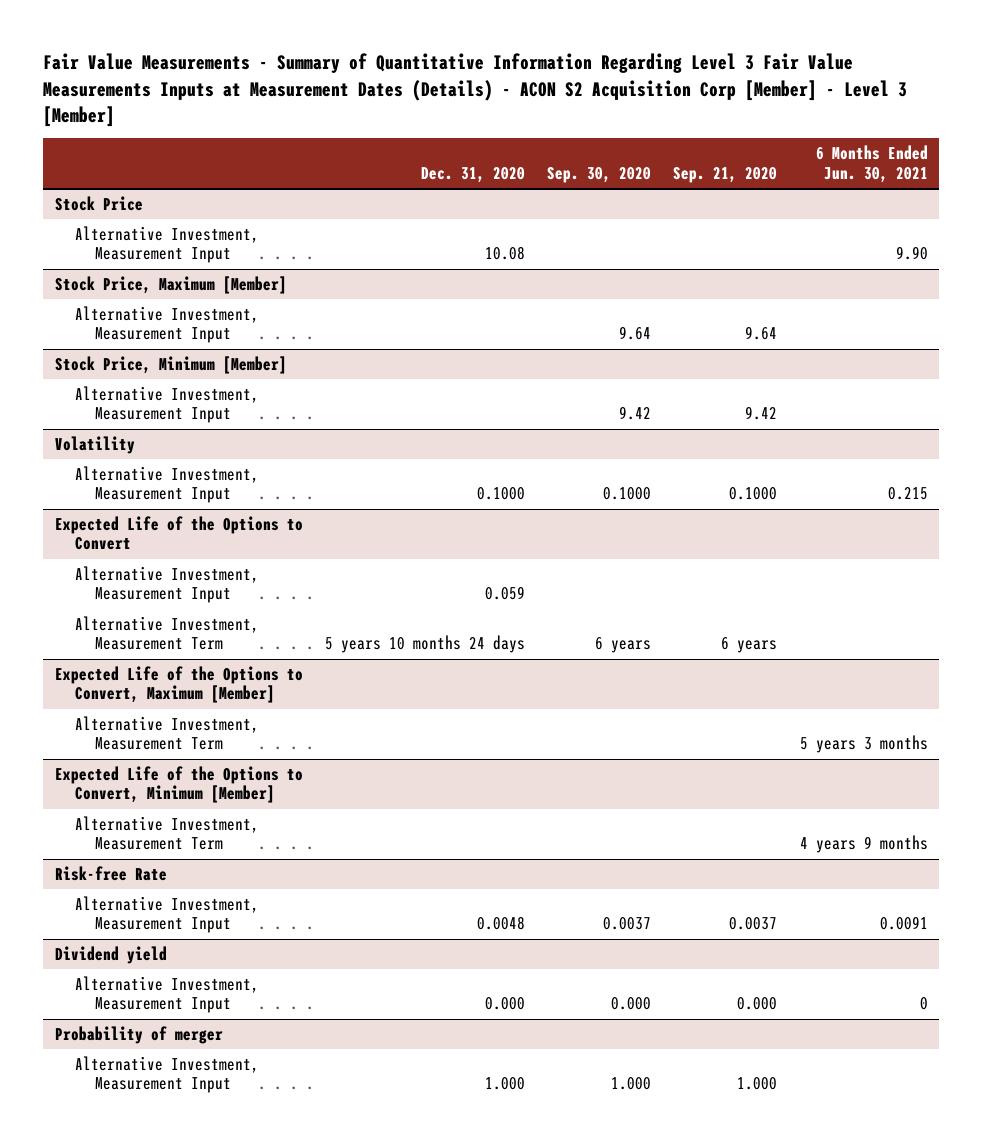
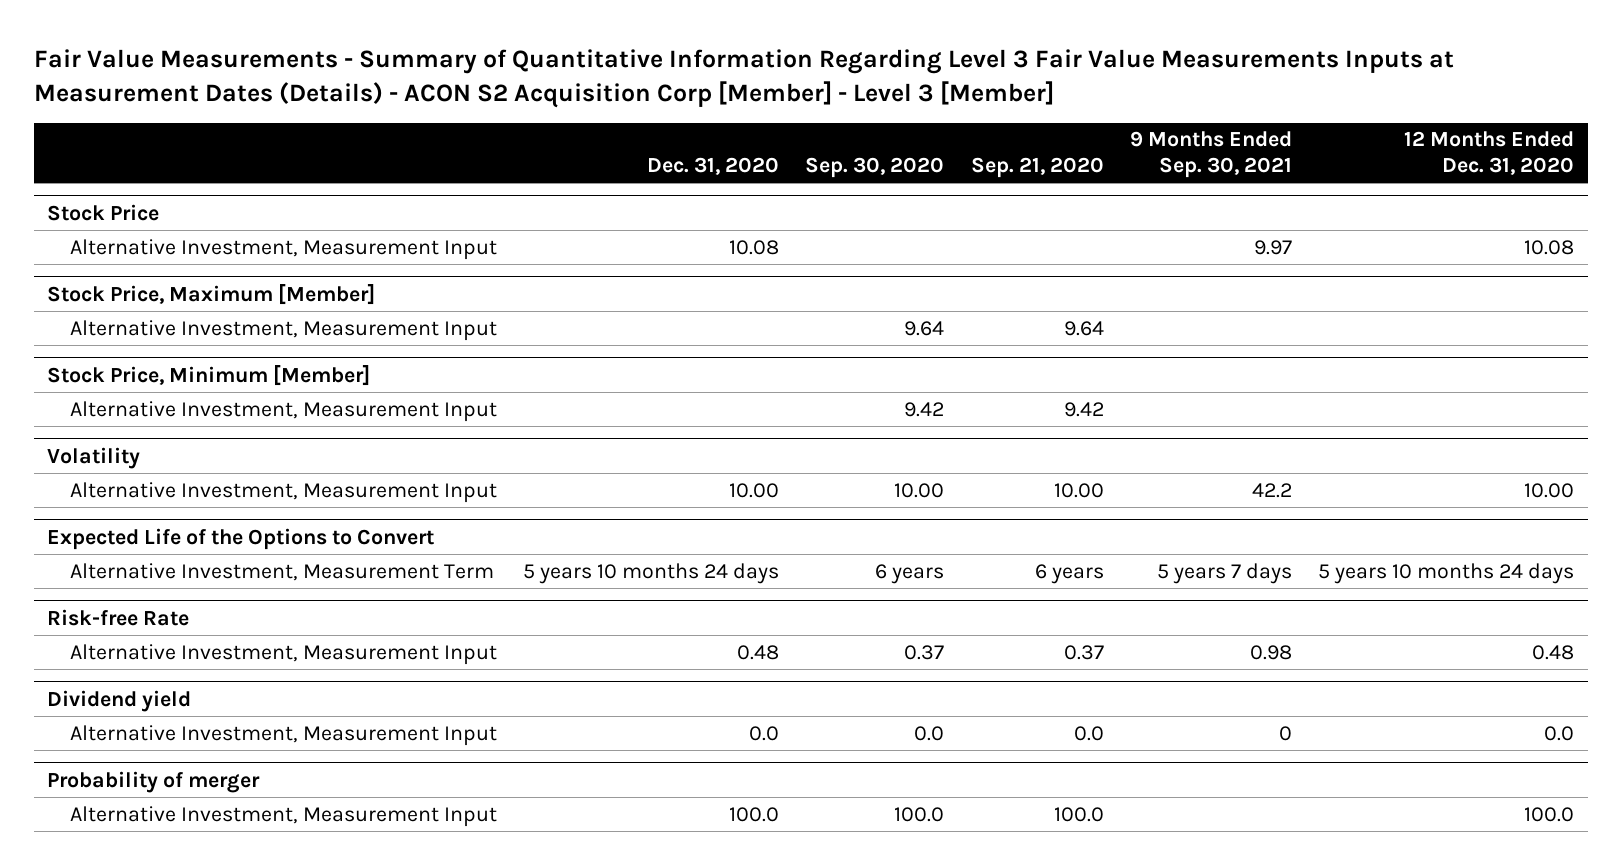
- | Dec. 31, 2020 | Sep. 30, 2020 | Sep. 21, 2020 | 6 Months Ended Jun. 30, 2021
+ | Dec. 31, 2020 | Sep. 30, 2020 | Sep. 21, 2020 | 9 Months Ended Sep. 30, 2021 | 12 Months Ended Dec. 31, 2020
@ Volatility
- Alternative Investment, Measurement Input | 0.1000 | 0.1000 | 0.1000 | 0.215
+ Alternative Investment, Measurement Input | 10.00 | 10.00 | 10.00 | 42.2 | 10.00
@ Expected Life of the Options to Convert
- Alternative Investment, Measurement Input | 0.059 | | |
- Expected Life of the Options to Convert, Maximum [Member]
- Alternative Investment, Measurement Term | | | | 5 years 3 months
- Expected Life of the Options to Convert, Minimum [Member]
- Alternative Investment, Measurement Term | | | | 4 years 9 months
@ Risk-free Rate
- Alternative Investment, Measurement Input | 0.0048 | 0.0037 | 0.0037 | 0.0091
+ Alternative Investment, Measurement Input | 0.48 | 0.37 | 0.37 | 0.98 | 0.48
@ Dividend yield
- Alternative Investment, Measurement Input | 0.000 | 0.000 | 0.000 | 0
+ Alternative Investment, Measurement Input | 0.0 | 0.0 | 0.0 | 0 | 0.0
@ Probability of merger
- Alternative Investment, Measurement Input | 1.000 | 1.000 | 1.000 |
+ Alternative Investment, Measurement Input | 100.0 | 100.0 | 100.0 | | 100.0

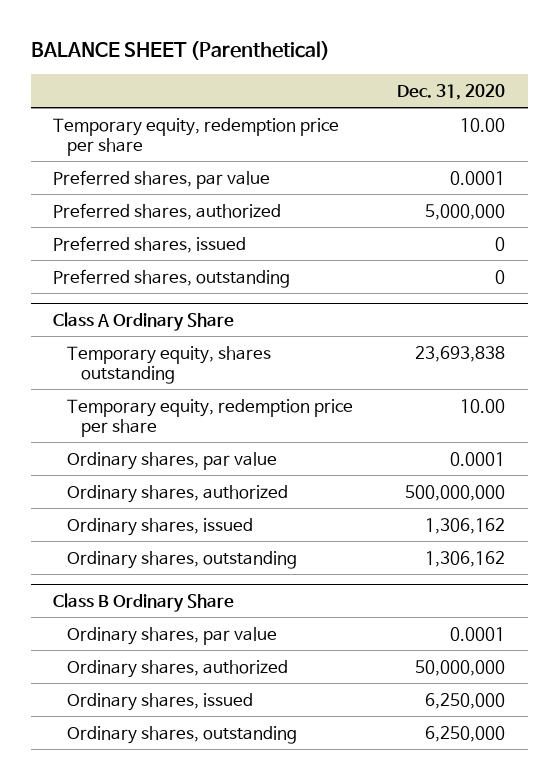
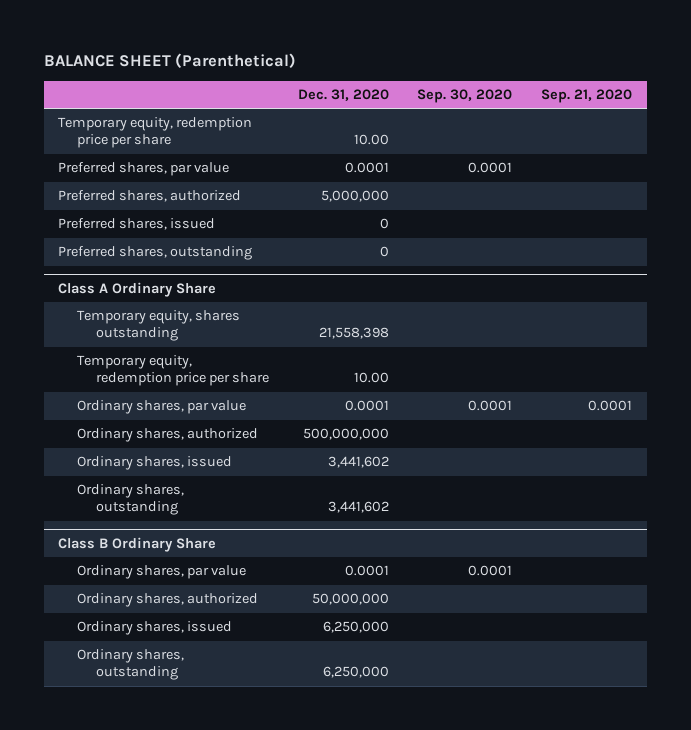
- | Dec. 31, 2020
+ | Dec. 31, 2020 | Sep. 30, 2020 | Sep. 21, 2020
@ Class A Ordinary Share
- Temporary equity, shares outstanding | 23,693,838
+ Temporary equity, shares outstanding | 21,558,398 | |
- Ordinary shares, issued | 1,306,162
- Ordinary shares, outstanding | 1,306,162
+ Ordinary shares, issued | 3,441,602 | |
+ Ordinary shares, outstanding | 3,441,602 | |

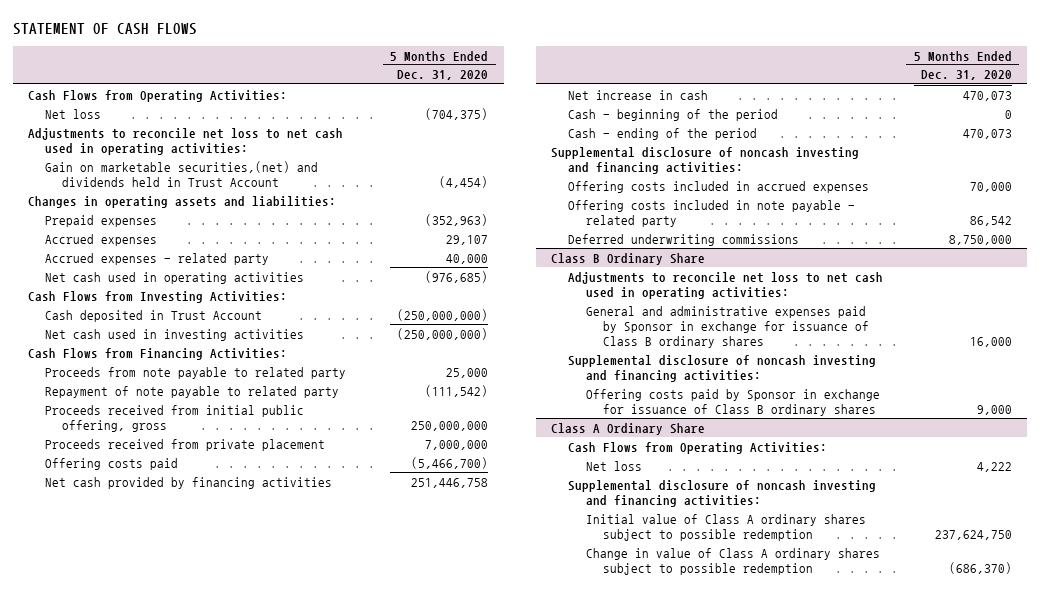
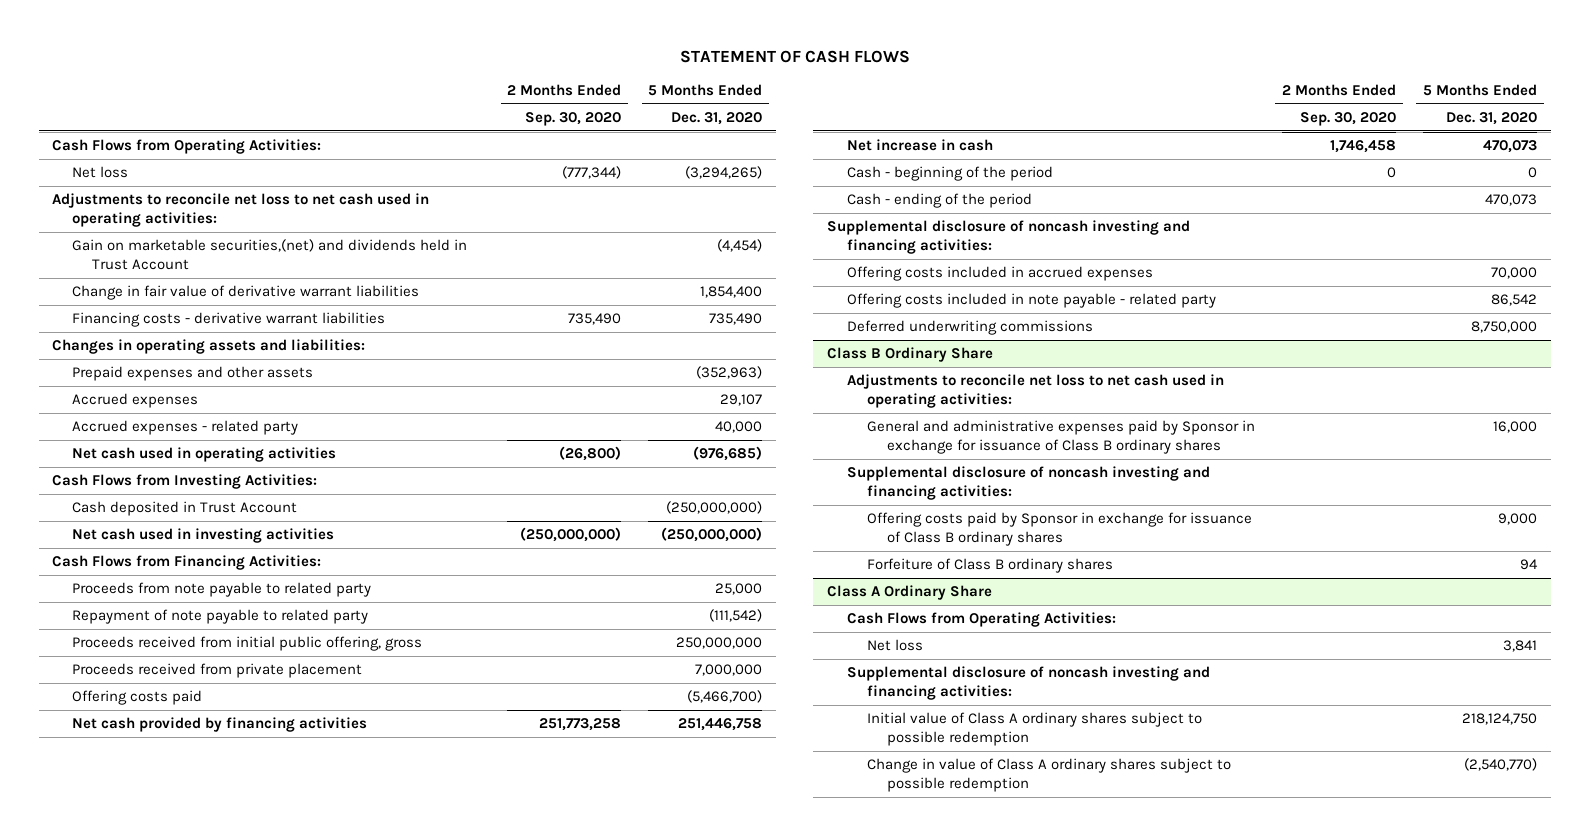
- | 5 Months Ended Dec. 31, 2020
+ | 2 Months Ended Sep. 30, 2020 | 5 Months Ended Dec. 31, 2020
- Net loss | (704,375)
+ Net loss | (777,344) | (3,294,265)
+ Change in fair value of derivative warrant liabilities | | 1,854,400
+ Financing costs - derivative warrant liabilities | 735,490 | 735,490
- Prepaid expenses | (352,963)
+ Prepaid expenses and other assets | | (352,963)
@ Class B Ordinary Share
+ Forfeiture of Class B ordinary shares | | 94
@ Class A Ordinary Share
- Net loss | 4,222
+ Net loss | | 3,841
- Initial value of Class A ordinary shares subject to possible redemption | 237,624,750
- Change in value of Class A ordinary shares subject to possible redemption | (686,370)
+ Initial value of Class A ordinary shares subject to possible redemption | | 218,124,750
+ Change in value of Class A ordinary shares subject to possible redemption | | (2,540,770)

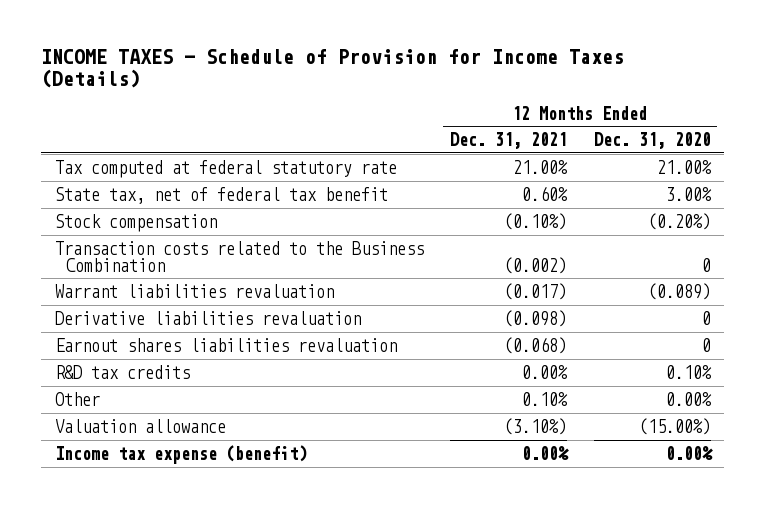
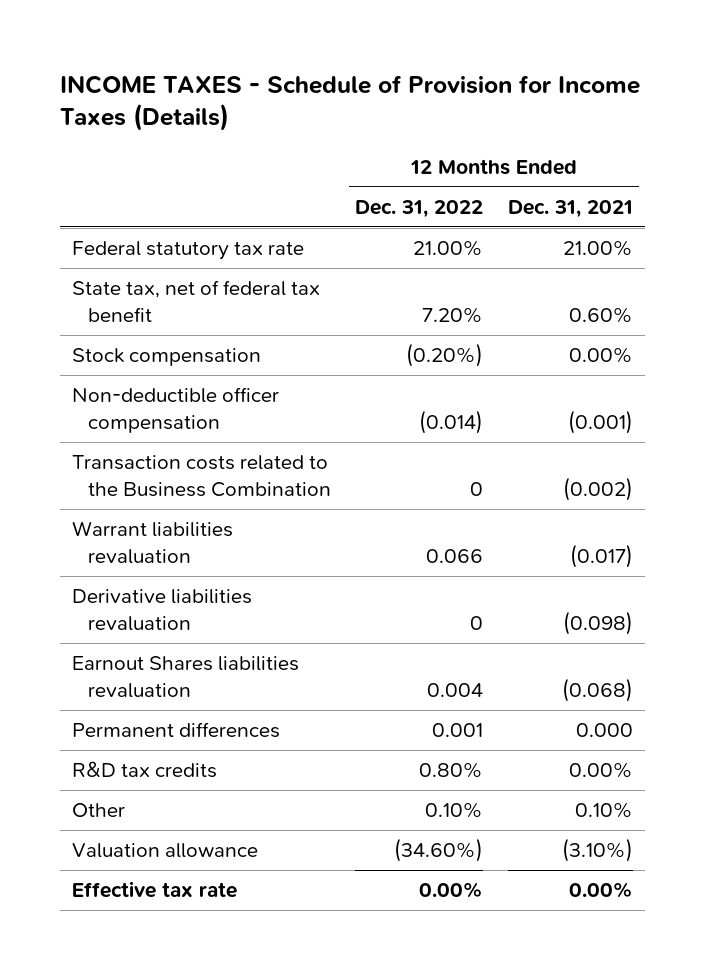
- | 12 Months Ended Dec. 31, 2021 | 12 Months Ended Dec. 31, 2020
+ | 12 Months Ended Dec. 31, 2022 | 12 Months Ended Dec. 31, 2021
- Tax computed at federal statutory rate | 21.00% | 21.00%
+ Federal statutory tax rate | 21.00% | 21.00%
- Stock compensation | (0.10%) | (0.20%)
+ Stock compensation | (0.20%) | 0.00%
+ Non-deductible officer compensation | (0.014) | (0.001)
- Earnout shares liabilities revaluation | (0.068) | 0
+ Earnout Shares liabilities revaluation | 0.004 | (0.068)
+ Permanent differences | 0.001 | 0.000
- Income tax expense (benefit) | 0.00% | 0.00%
+ Effective tax rate | 0.00% | 0.00%

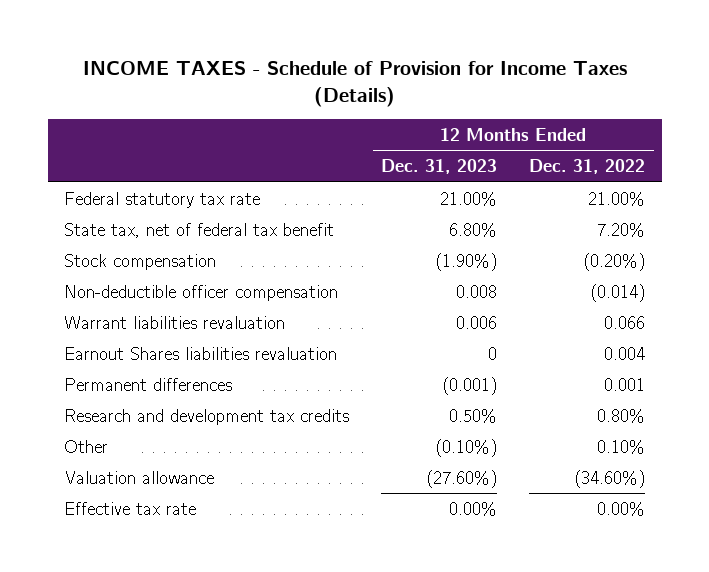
- | 12 Months Ended Dec. 31, 2022 | 12 Months Ended Dec. 31, 2021
+ | 12 Months Ended Dec. 31, 2023 | 12 Months Ended Dec. 31, 2022
- Transaction costs related to the Business Combination | 0 | (0.002)
- Derivative liabilities revaluation | 0 | (0.098)
- R&D tax credits | 0.80% | 0.00%
+ Research and development tax credits | 0.50% | 0.80%

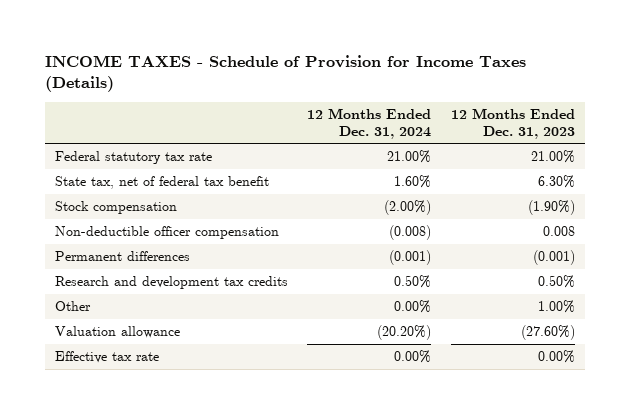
- | 12 Months Ended Dec. 31, 2023 | 12 Months Ended Dec. 31, 2022
+ | 12 Months Ended Dec. 31, 2024 | 12 Months Ended Dec. 31, 2023
- State tax, net of federal tax benefit | 6.80% | 7.20%
+ State tax, net of federal tax benefit | 1.60% | 6.30%
- Warrant liabilities revaluation | 0.006 | 0.066
- Earnout Shares liabilities revaluation | 0 | 0.004
- Other | (0.10%) | 0.10%
+ Other | 0.00% | 1.00%

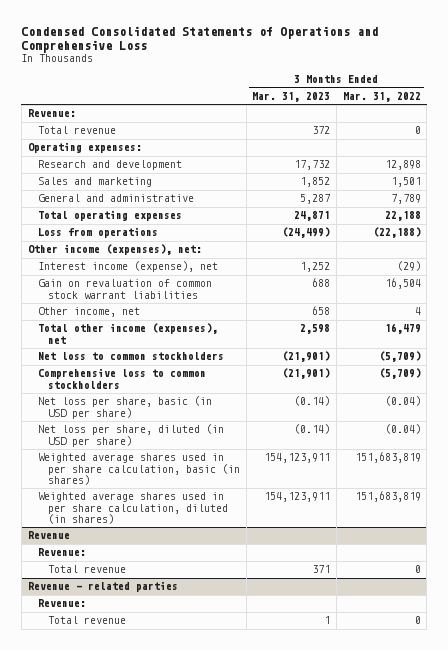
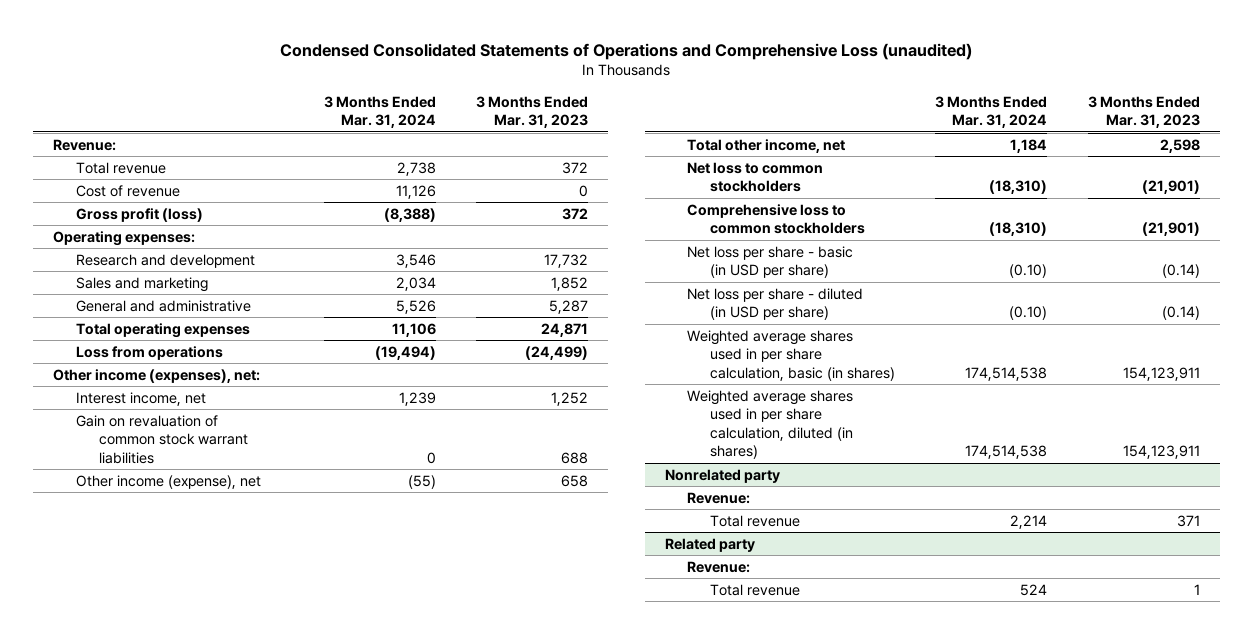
- Condensed Consolidated Statements of Operations and Comprehensive Loss
+ Condensed Consolidated Statements of Operations and Comprehensive Loss (unaudited)
- | 3 Months Ended Mar. 31, 2023 | 3 Months Ended Mar. 31, 2022
+ | 3 Months Ended Mar. 31, 2024 | 3 Months Ended Mar. 31, 2023
+ Cost of revenue | 11,126 | 0
+ Gross profit (loss) | (8,388) | 372
- Interest income (expense), net | 1,252 | (29)
+ Interest income, net | 1,239 | 1,252
- Other income, net | 658 | 4
- Total other income (expenses), net | 2,598 | 16,479
+ Other income (expense), net | (55) | 658
+ Total other income, net | 1,184 | 2,598
- Net loss per share, basic (in USD per share) | (0.14) | (0.04)
- Net loss per share, diluted (in USD per share) | (0.14) | (0.04)
+ Net loss per share - basic (in USD per share) | (0.10) | (0.14)
+ Net loss per share - diluted (in USD per share) | (0.10) | (0.14)
- Revenue
+ Nonrelated party
- Revenue - related parties
+ Related party

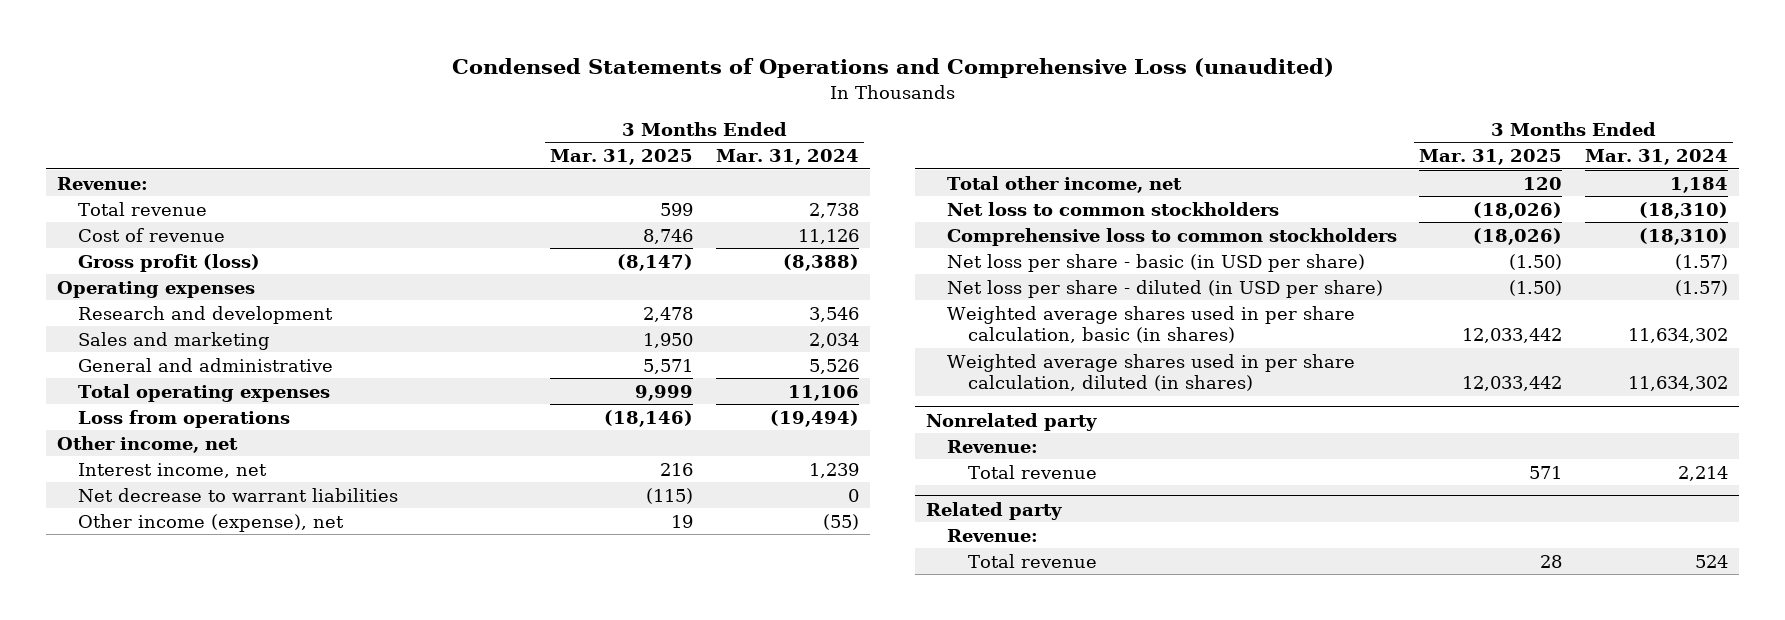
- Condensed Consolidated Statements of Operations and Comprehensive Loss (unaudited)
+ Condensed Statements of Operations and Comprehensive Loss (unaudited)
- | 3 Months Ended Mar. 31, 2024 | 3 Months Ended Mar. 31, 2023
+ | 3 Months Ended Mar. 31, 2025 | 3 Months Ended Mar. 31, 2024
- Operating expenses:
+ Operating expenses
- Other income (expenses), net:
+ Other income, net
- Gain on revaluation of common stock warrant liabilities | 0 | 688
+ Net decrease to warrant liabilities | (115) | 0
- Net loss per share - basic (in USD per share) | (0.10) | (0.14)
- Net loss per share - diluted (in USD per share) | (0.10) | (0.14)
- Weighted average shares used in per share calculation, basic (in shares) | 174,514,538 | 154,123,911
- Weighted average shares used in per share calculation, diluted (in shares) | 174,514,538 | 154,123,911
+ Net loss per share - basic (in USD per share) | (1.50) | (1.57)
+ Net loss per share - diluted (in USD per share) | (1.50) | (1.57)
+ Weighted average shares used in per share calculation, basic (in shares) | 12,033,442 | 11,634,302
+ Weighted average shares used in per share calculation, diluted (in shares) | 12,033,442 | 11,634,302

